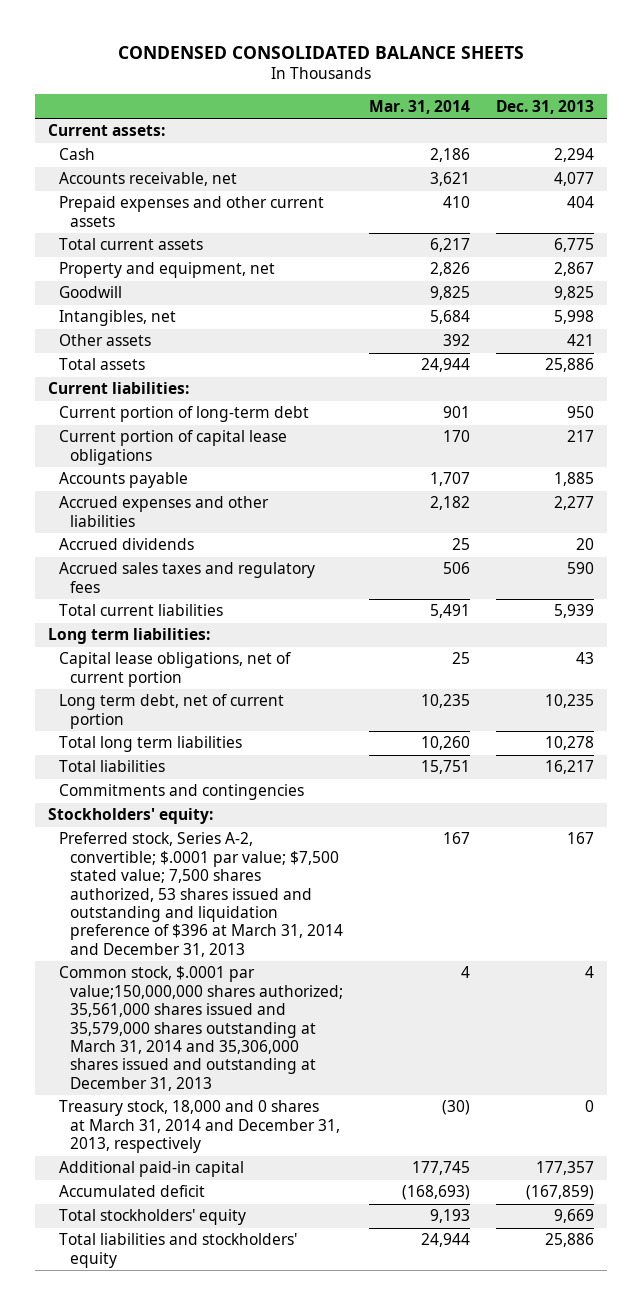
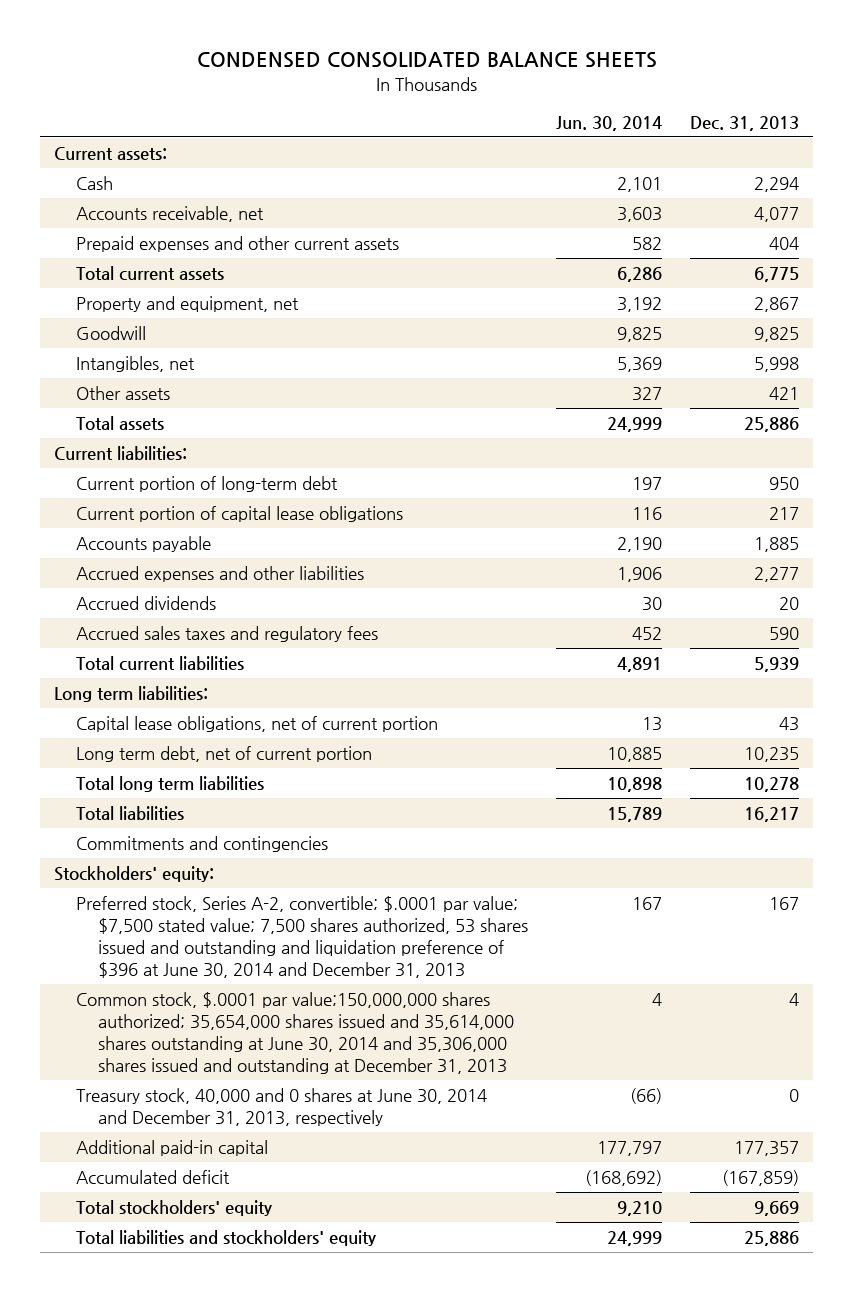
- | Mar. 31, 2014 | Dec. 31, 2013
+ | Jun. 30, 2014 | Dec. 31, 2013
- Preferred stock, Series A-2, convertible; $.0001 par value; $7,500 stated value; 7,500 shares authorized, 53 shares issued and outstanding and liquidation preference of $396 at March 31, 2014 and December 31, 2013 | 167 | 167
- Common stock, $.0001 par value;150,000,000 shares authorized; 35,561,000 shares issued and 35,579,000 shares outstanding at March 31, 2014 and 35,306,000 shares issued and outstanding at December 31, 2013 | 4 | 4
- Treasury stock, 18,000 and 0 shares at March 31, 2014 and December 31, 2013, respectively | (30) | 0
+ Preferred stock, Series A-2, convertible; $.0001 par value; $7,500 stated value; 7,500 shares authorized, 53 shares issued and outstanding and liquidation preference of $396 at June 30, 2014 and December 31, 2013 | 167 | 167
+ Common stock, $.0001 par value;150,000,000 shares authorized; 35,654,000 shares issued and 35,614,000 shares outstanding at June 30, 2014 and 35,306,000 shares issued and outstanding at December 31, 2013 | 4 | 4
+ Treasury stock, 40,000 and 0 shares at June 30, 2014 and December 31, 2013, respectively | (66) | 0

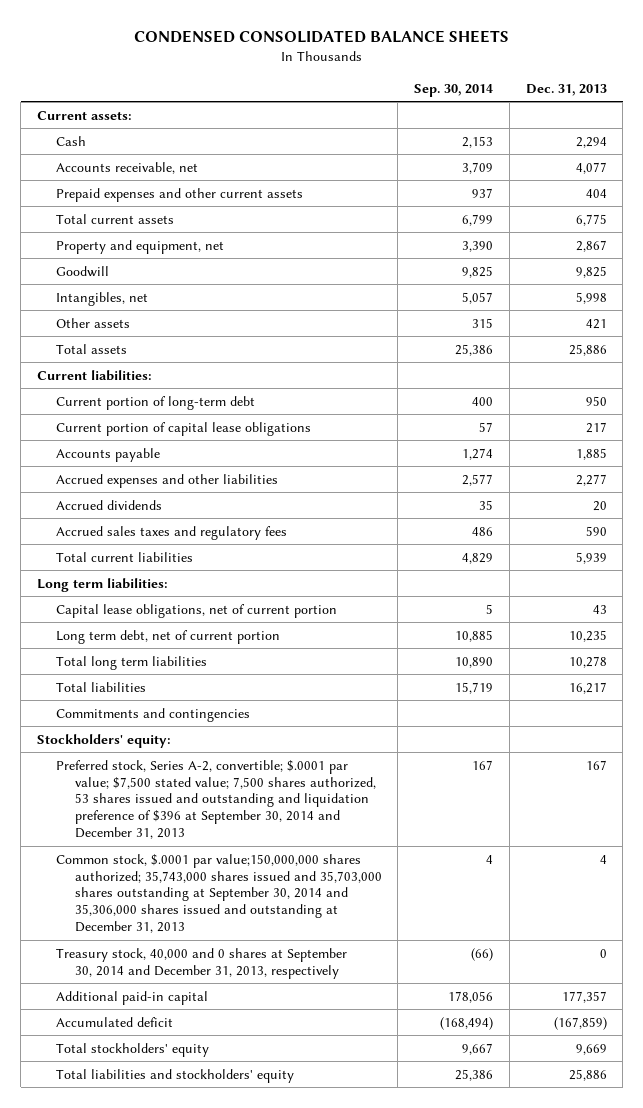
- | Jun. 30, 2014 | Dec. 31, 2013
+ | Sep. 30, 2014 | Dec. 31, 2013
- Preferred stock, Series A-2, convertible; $.0001 par value; $7,500 stated value; 7,500 shares authorized, 53 shares issued and outstanding and liquidation preference of $396 at June 30, 2014 and December 31, 2013 | 167 | 167
- Common stock, $.0001 par value;150,000,000 shares authorized; 35,654,000 shares issued and 35,614,000 shares outstanding at June 30, 2014 and 35,306,000 shares issued and outstanding at December 31, 2013 | 4 | 4
- Treasury stock, 40,000 and 0 shares at June 30, 2014 and December 31, 2013, respectively | (66) | 0
+ Preferred stock, Series A-2, convertible; $.0001 par value; $7,500 stated value; 7,500 shares authorized, 53 shares issued and outstanding and liquidation preference of $396 at September 30, 2014 and December 31, 2013 | 167 | 167
+ Common stock, $.0001 par value;150,000,000 shares authorized; 35,743,000 shares issued and 35,703,000 shares outstanding at September 30, 2014 and 35,306,000 shares issued and outstanding at December 31, 2013 | 4 | 4
+ Treasury stock, 40,000 and 0 shares at September 30, 2014 and December 31, 2013, respectively | (66) | 0

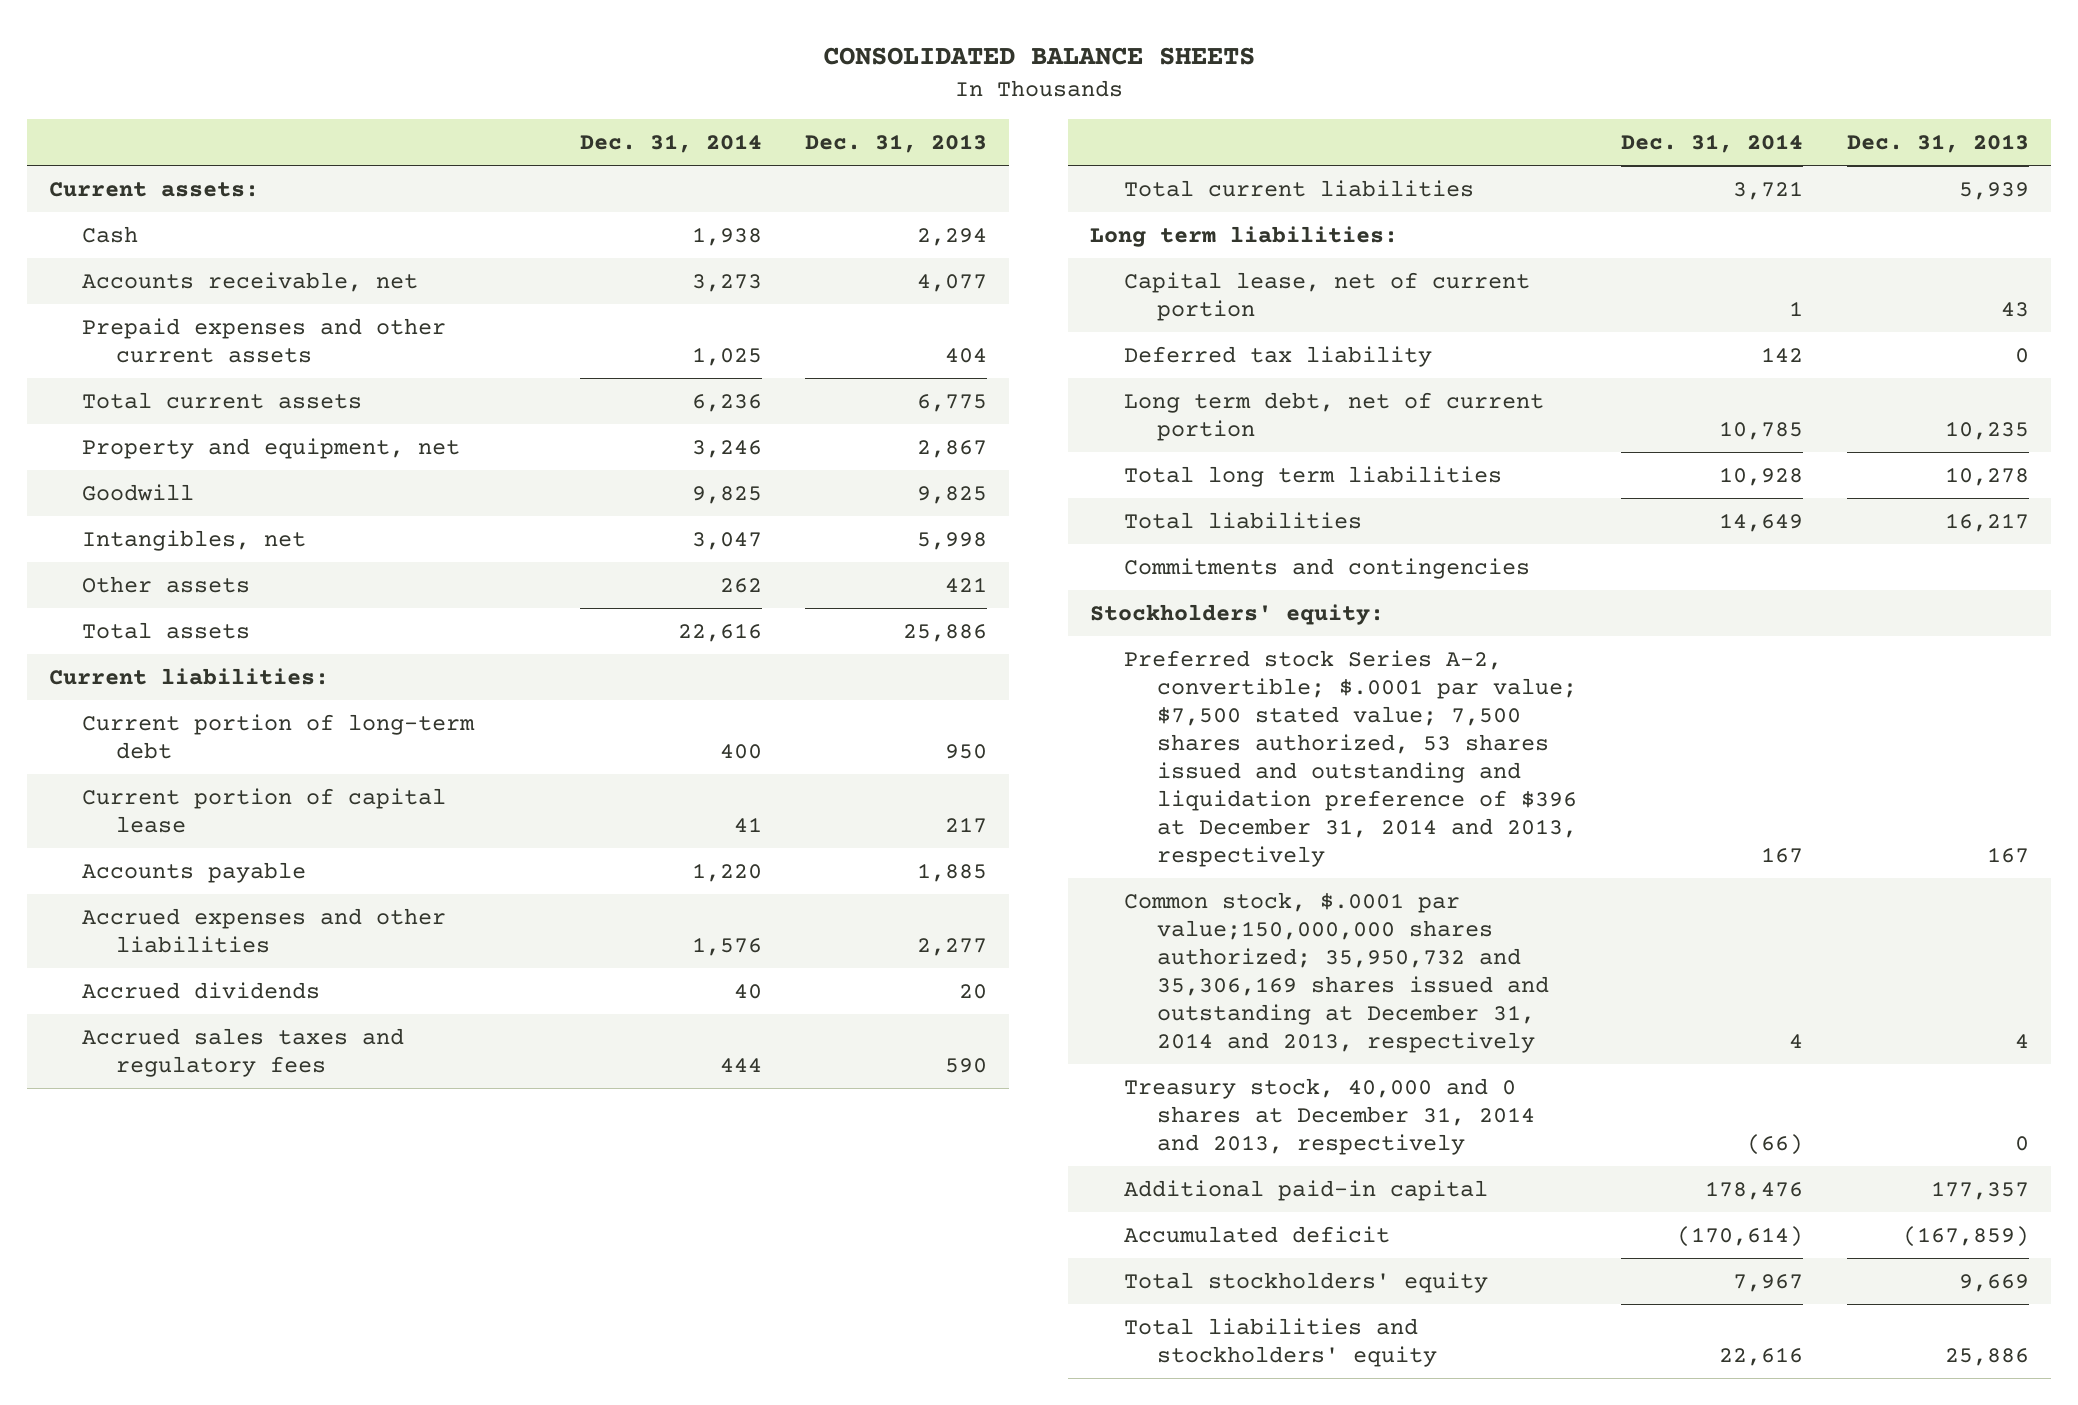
- CONDENSED CONSOLIDATED BALANCE SHEETS
+ CONSOLIDATED BALANCE SHEETS
- | Sep. 30, 2014 | Dec. 31, 2013
+ | Dec. 31, 2014 | Dec. 31, 2013
- Current portion of capital lease obligations | 57 | 217
+ Current portion of capital lease | 41 | 217
- Capital lease obligations, net of current portion | 5 | 43
+ Capital lease, net of current portion | 1 | 43
+ Deferred tax liability | 142 | 0
- Preferred stock, Series A-2, convertible; $.0001 par value; $7,500 stated value; 7,500 shares authorized, 53 shares issued and outstanding and liquidation preference of $396 at September 30, 2014 and December 31, 2013 | 167 | 167
- Common stock, $.0001 par value;150,000,000 shares authorized; 35,743,000 shares issued and 35,703,000 shares outstanding at September 30, 2014 and 35,306,000 shares issued and outstanding at December 31, 2013 | 4 | 4
- Treasury stock, 40,000 and 0 shares at September 30, 2014 and December 31, 2013, respectively | (66) | 0
+ Preferred stock Series A-2, convertible; $.0001 par value; $7,500 stated value; 7,500 shares authorized, 53 shares issued and outstanding and liquidation preference of $396 at December 31, 2014 and 2013, respectively | 167 | 167
+ Common stock, $.0001 par value;150,000,000 shares authorized; 35,950,732 and 35,306,169 shares issued and outstanding at December 31, 2014 and 2013, respectively | 4 | 4
+ Treasury stock, 40,000 and 0 shares at December 31, 2014 and 2013, respectively | (66) | 0

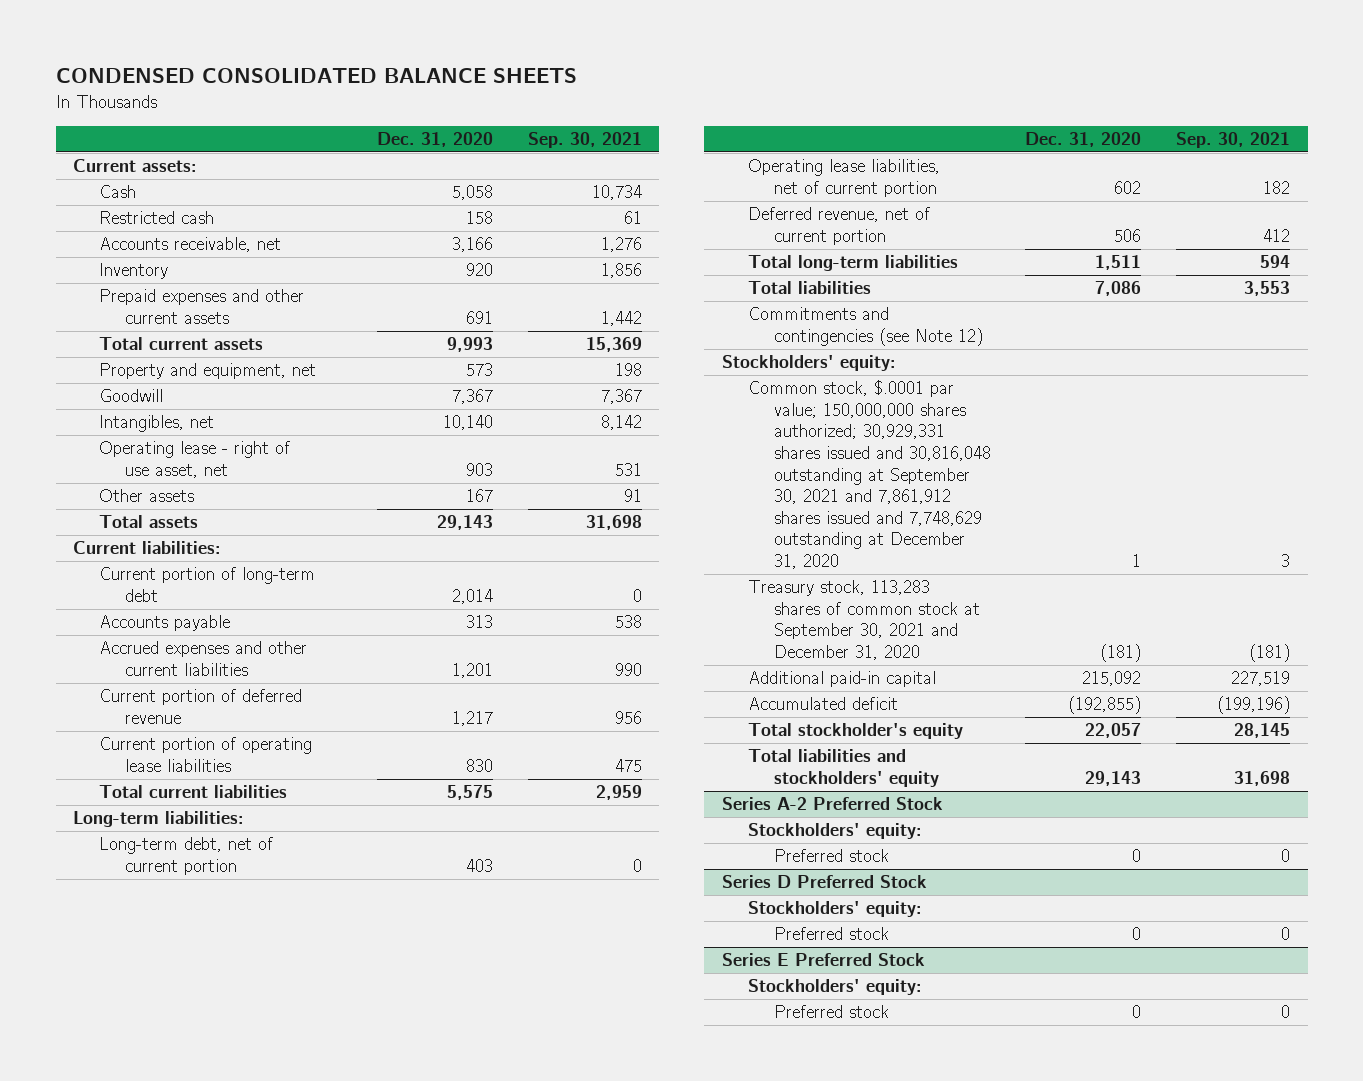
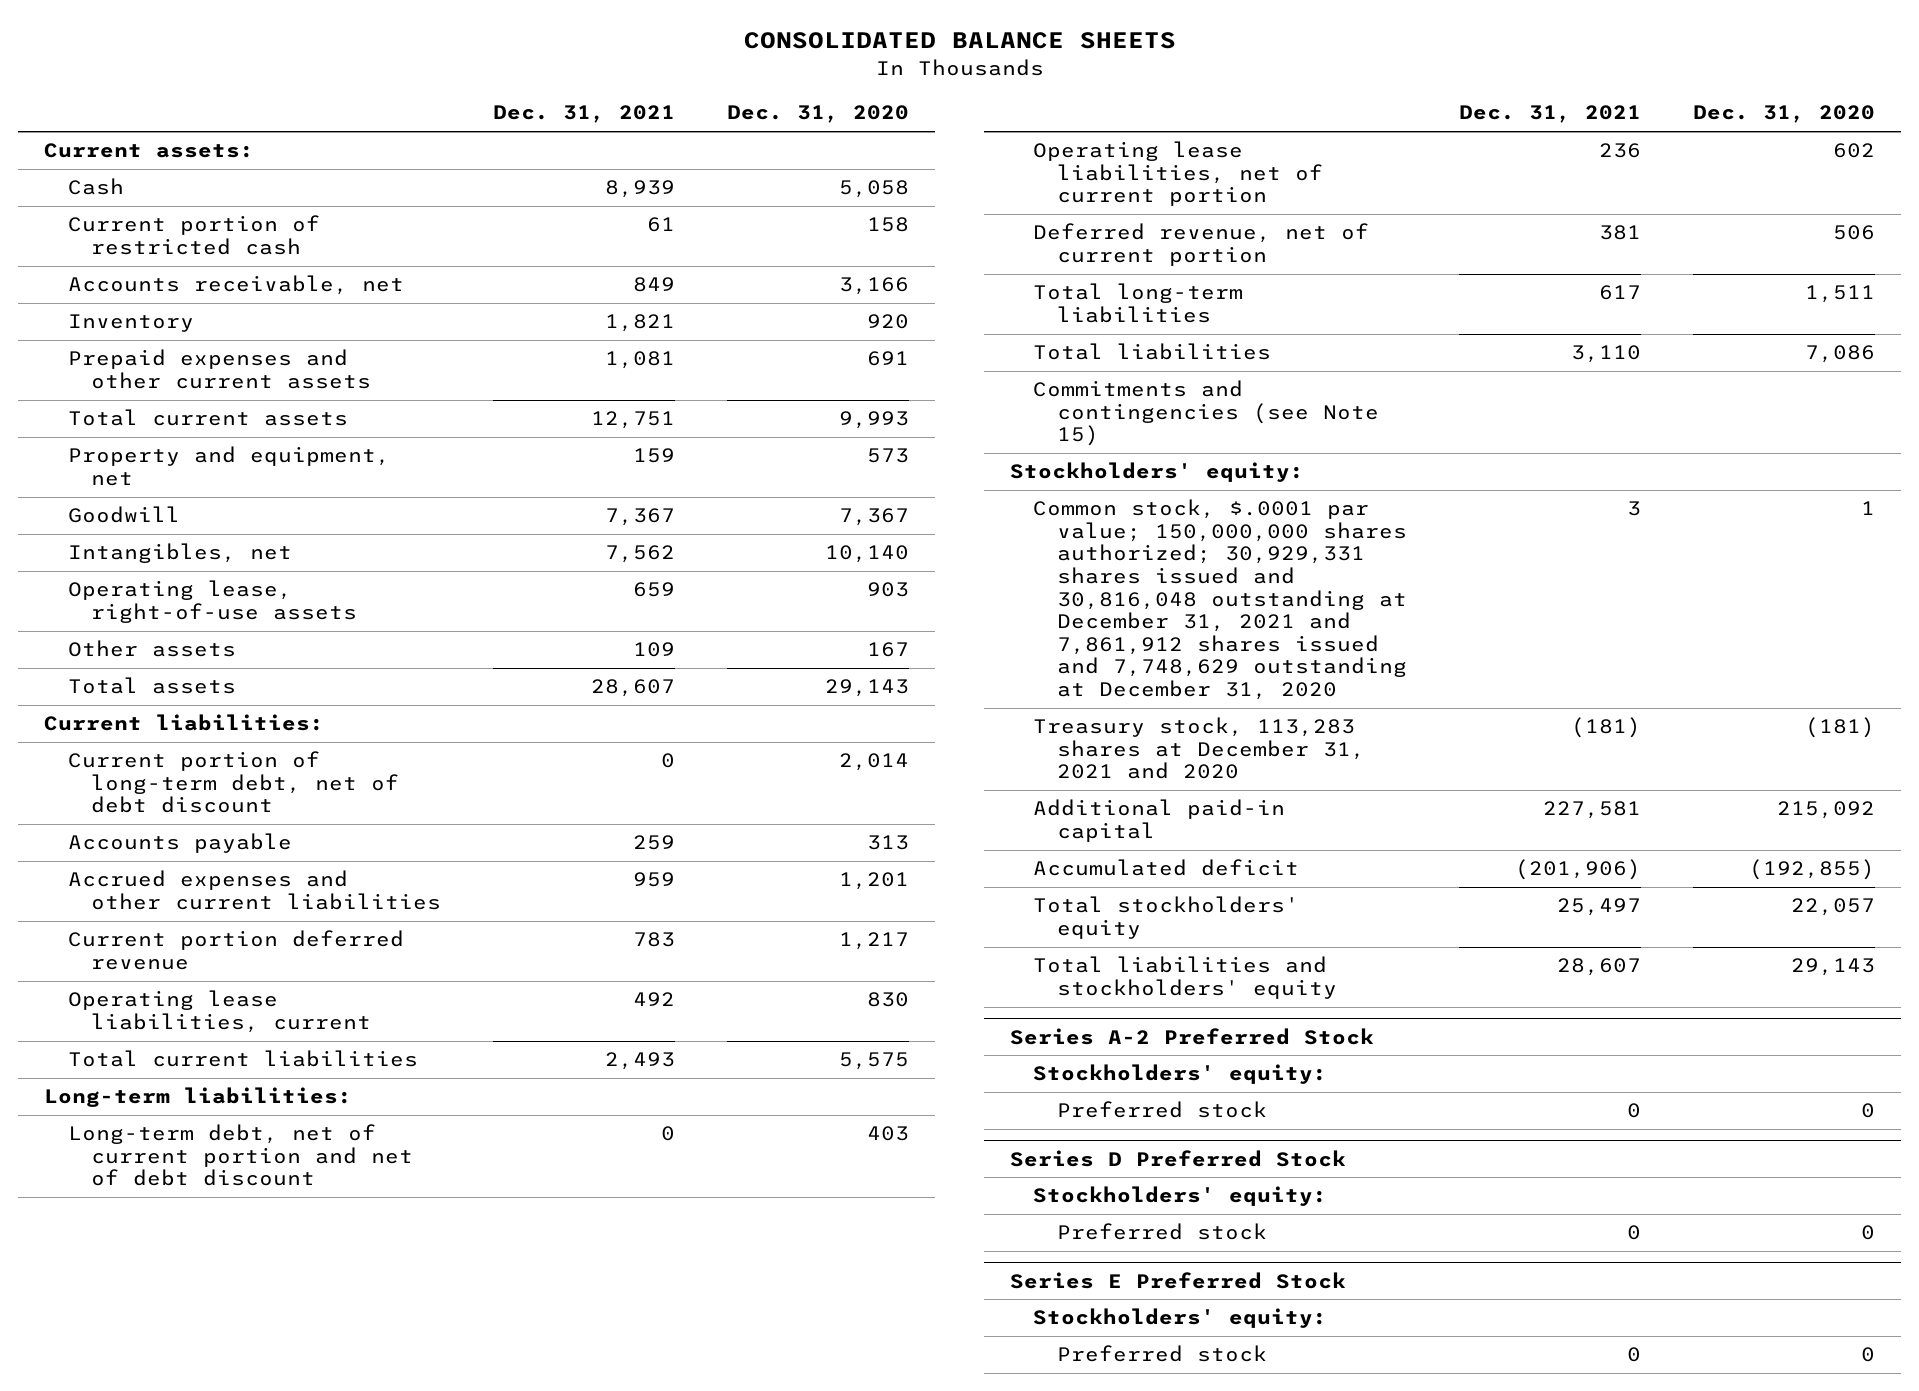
- CONDENSED CONSOLIDATED BALANCE SHEETS
+ CONSOLIDATED BALANCE SHEETS
- | Dec. 31, 2020 | Sep. 30, 2021
+ | Dec. 31, 2021 | Dec. 31, 2020
- Restricted cash | 158 | 61
+ Current portion of restricted cash | 61 | 158
- Operating lease - right of use asset, net | 903 | 531
+ Operating lease, right-of-use assets | 659 | 903
- Current portion of long-term debt | 2,014 | 0
+ Current portion of long-term debt, net of debt discount | 0 | 2,014
- Current portion of deferred revenue | 1,217 | 956
- Current portion of operating lease liabilities | 830 | 475
+ Current portion deferred revenue | 783 | 1,217
+ Operating lease liabilities, current | 492 | 830
- Long-term debt, net of current portion | 403 | 0
+ Long-term debt, net of current portion and net of debt discount | 0 | 403
- Commitments and contingencies (see Note 12)
+ Commitments and contingencies (see Note 15)
- Common stock, $.0001 par value; 150,000,000 shares authorized; 30,929,331 shares issued and 30,816,048 outstanding at September 30, 2021 and 7,861,912 shares issued and 7,748,629 outstanding at December 31, 2020 | 1 | 3
- Treasury stock, 113,283 shares of common stock at September 30, 2021 and December 31, 2020 | (181) | (181)
+ Common stock, $.0001 par value; 150,000,000 shares authorized; 30,929,331 shares issued and 30,816,048 outstanding at December 31, 2021 and 7,861,912 shares issued and 7,748,629 outstanding at December 31, 2020 | 3 | 1
+ Treasury stock, 113,283 shares at December 31, 2021 and 2020 | (181) | (181)
- Total stockholder's equity | 22,057 | 28,145
+ Total stockholders' equity | 25,497 | 22,057

